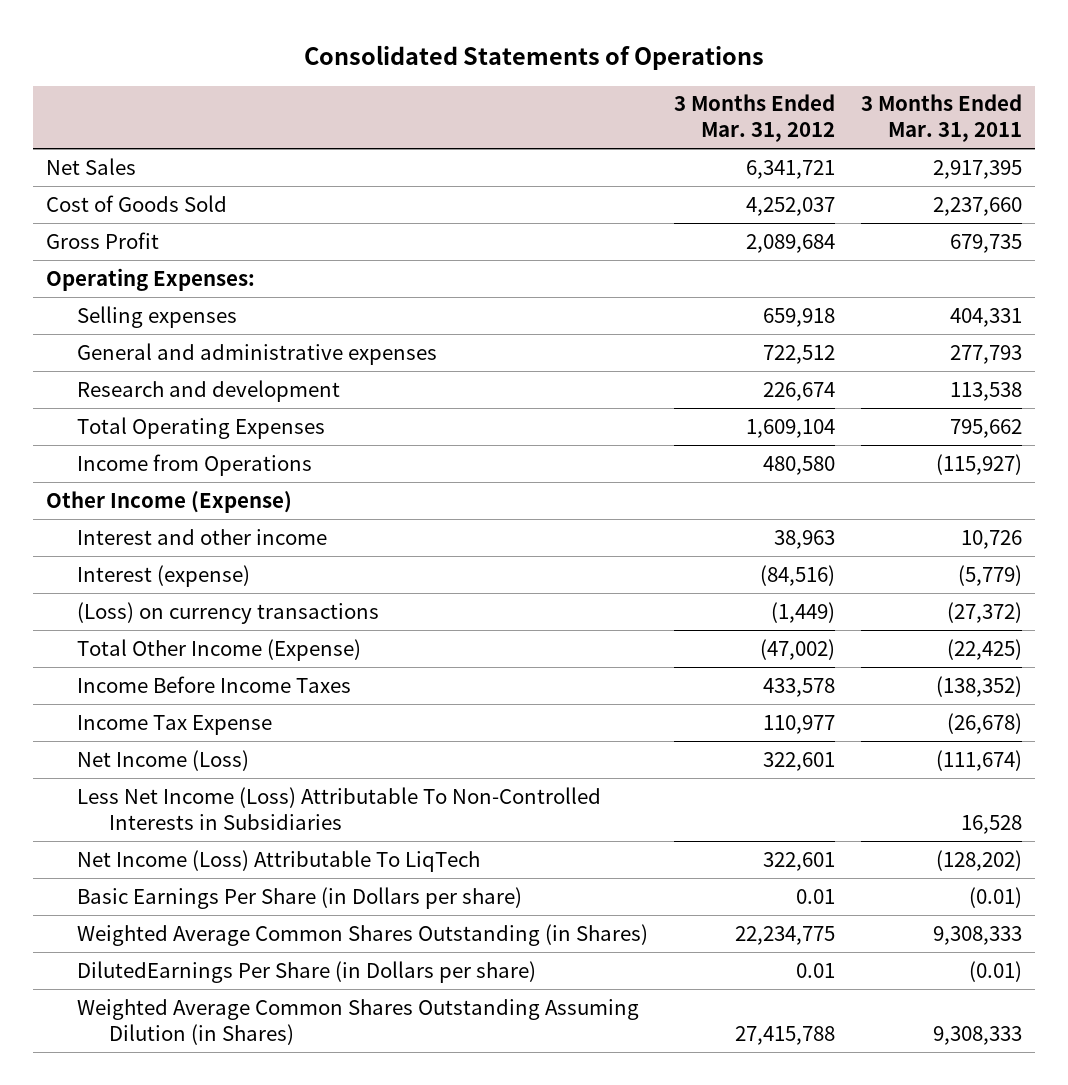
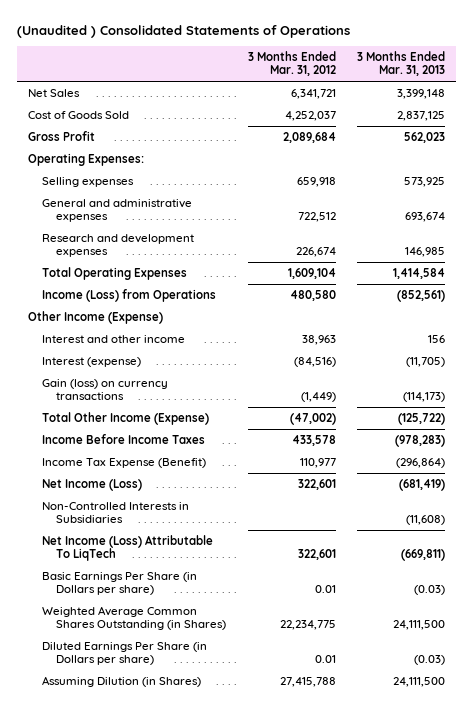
- Consolidated Statements of Operations
+ (Unaudited ) Consolidated Statements of Operations
- | 3 Months Ended Mar. 31, 2012 | 3 Months Ended Mar. 31, 2011
+ | 3 Months Ended Mar. 31, 2012 | 3 Months Ended Mar. 31, 2013
- Research and development | 226,674 | 113,538
+ Research and development expenses | 226,674 | 146,985
- Income from Operations | 480,580 | (115,927)
+ Income (Loss) from Operations | 480,580 | (852,561)
- (Loss) on currency transactions | (1,449) | (27,372)
+ Gain (loss) on currency transactions | (1,449) | (114,173)
- Income Tax Expense | 110,977 | (26,678)
+ Income Tax Expense (Benefit) | 110,977 | (296,864)
- Less Net Income (Loss) Attributable To Non-Controlled Interests in Subsidiaries | | 16,528
+ Non-Controlled Interests in Subsidiaries | | (11,608)
- DilutedEarnings Per Share (in Dollars per share) | 0.01 | (0.01)
- Weighted Average Common Shares Outstanding Assuming Dilution (in Shares) | 27,415,788 | 9,308,333
+ Diluted Earnings Per Share (in Dollars per share) | 0.01 | (0.03)
+ Assuming Dilution (in Shares) | 27,415,788 | 24,111,500

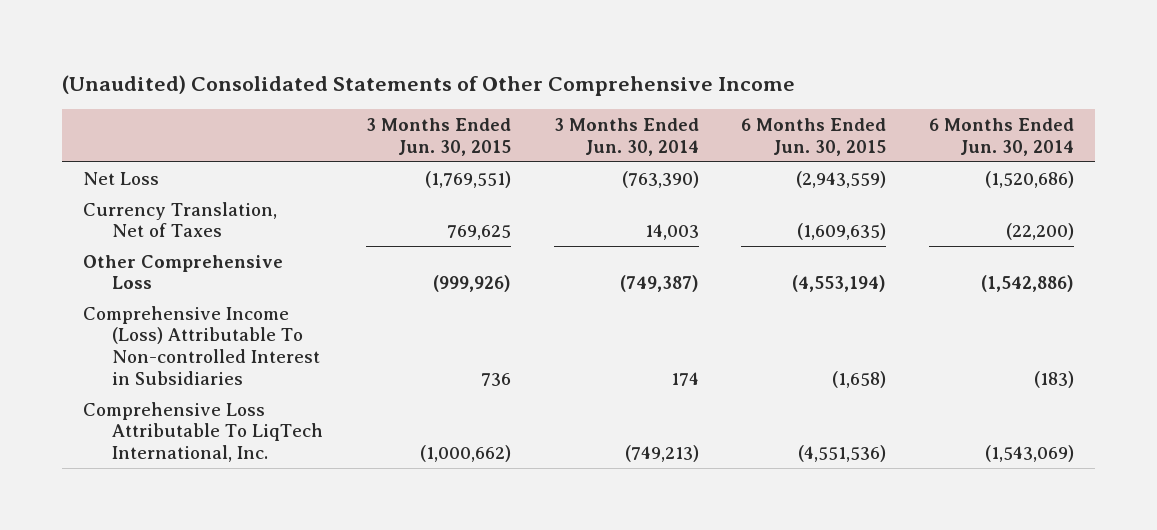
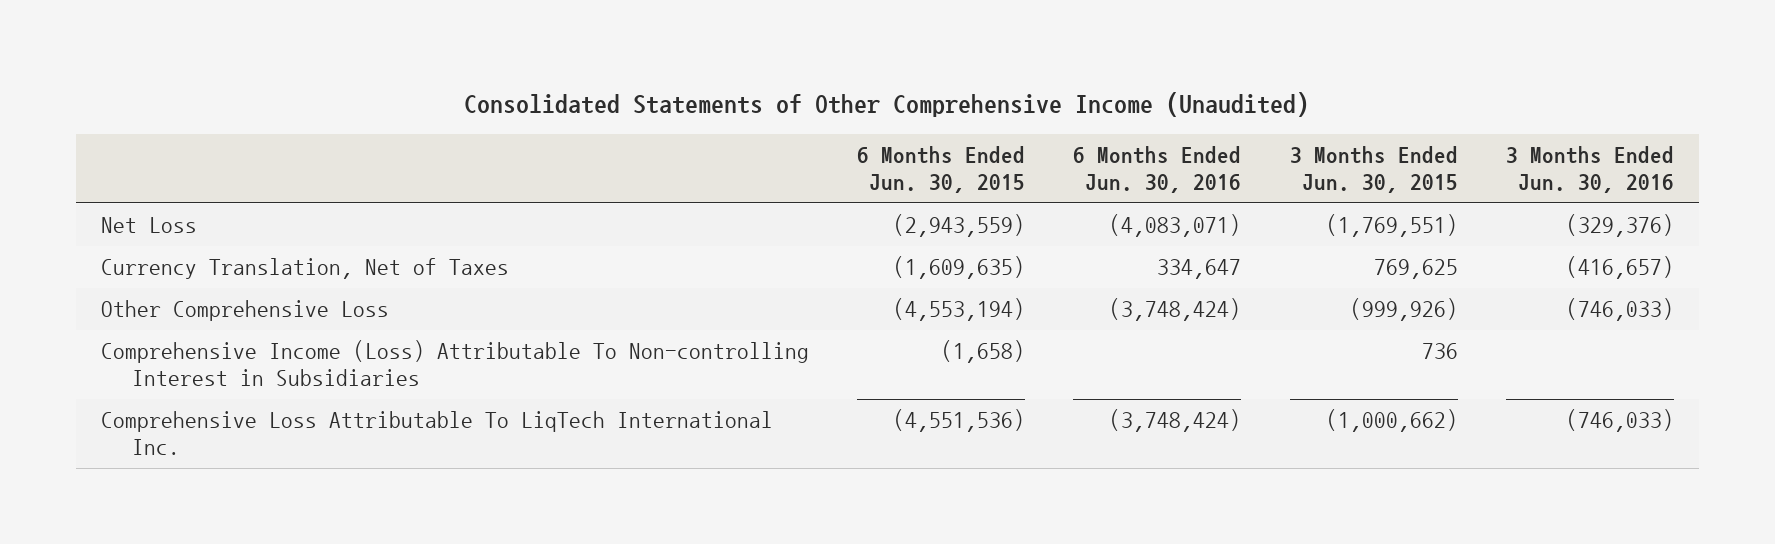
- (Unaudited) Consolidated Statements of Other Comprehensive Income
+ Consolidated Statements of Other Comprehensive Income (Unaudited)
- | 3 Months Ended Jun. 30, 2015 | 3 Months Ended Jun. 30, 2014 | 6 Months Ended Jun. 30, 2015 | 6 Months Ended Jun. 30, 2014
+ | 6 Months Ended Jun. 30, 2015 | 6 Months Ended Jun. 30, 2016 | 3 Months Ended Jun. 30, 2015 | 3 Months Ended Jun. 30, 2016
- Comprehensive Income (Loss) Attributable To Non-controlled Interest in Subsidiaries | 736 | 174 | (1,658) | (183)
- Comprehensive Loss Attributable To LiqTech International, Inc. | (1,000,662) | (749,213) | (4,551,536) | (1,543,069)
+ Comprehensive Income (Loss) Attributable To Non-controlling Interest in Subsidiaries | (1,658) | | 736 |
+ Comprehensive Loss Attributable To LiqTech International Inc. | (4,551,536) | (3,748,424) | (1,000,662) | (746,033)

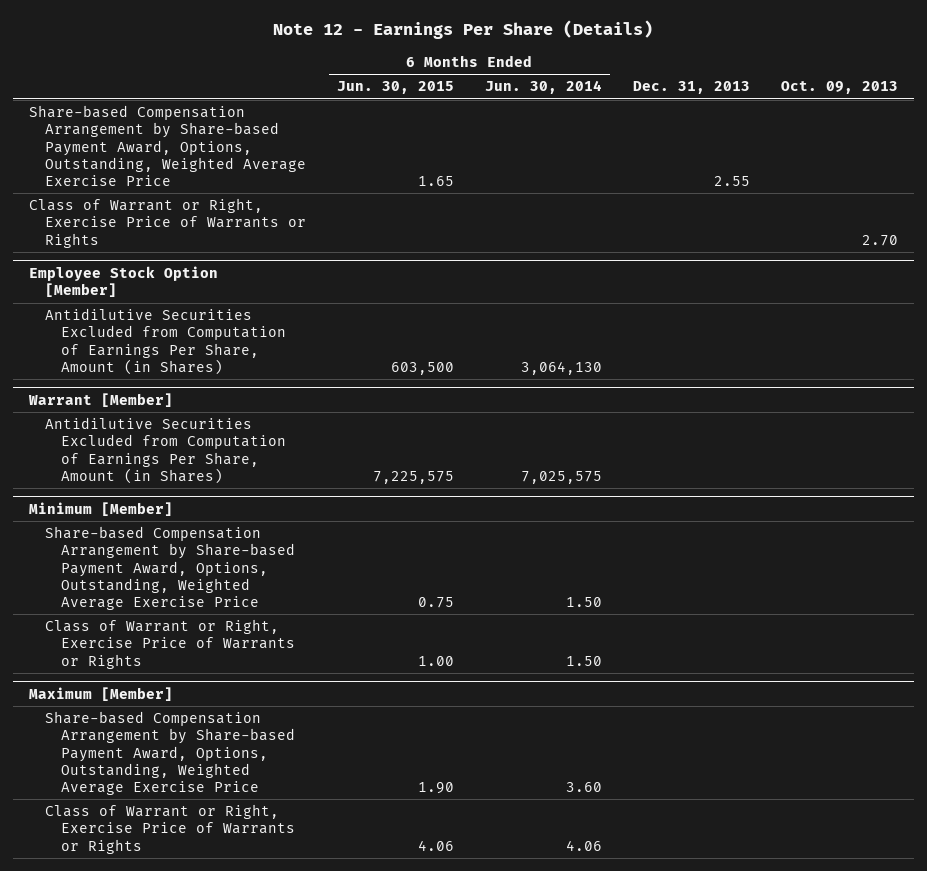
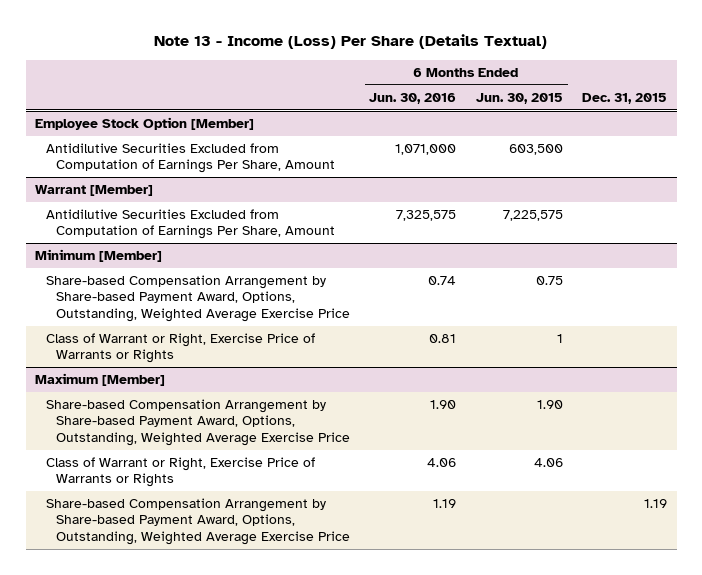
- Note 12 - Earnings Per Share (Details)
+ Note 13 - Income (Loss) Per Share (Details Textual)
- | 6 Months Ended Jun. 30, 2015 | 6 Months Ended Jun. 30, 2014 | Dec. 31, 2013 | Oct. 09, 2013
+ | 6 Months Ended Jun. 30, 2016 | 6 Months Ended Jun. 30, 2015 | Dec. 31, 2015
- Share-based Compensation Arrangement by Share-based Payment Award, Options, Outstanding, Weighted Average Exercise Price | 1.65 | | 2.55 |
- Class of Warrant or Right, Exercise Price of Warrants or Rights | | | | 2.70
@ Employee Stock Option [Member]
- Antidilutive Securities Excluded from Computation of Earnings Per Share, Amount (in Shares) | 603,500 | 3,064,130 | |
+ Antidilutive Securities Excluded from Computation of Earnings Per Share, Amount | 1,071,000 | 603,500 |
@ Warrant [Member]
- Antidilutive Securities Excluded from Computation of Earnings Per Share, Amount (in Shares) | 7,225,575 | 7,025,575 | |
+ Antidilutive Securities Excluded from Computation of Earnings Per Share, Amount | 7,325,575 | 7,225,575 |
@ Minimum [Member]
- Class of Warrant or Right, Exercise Price of Warrants or Rights | 1.00 | 1.50 | |
+ Class of Warrant or Right, Exercise Price of Warrants or Rights | 0.81 | 1 |
@ Maximum [Member]
+ Share-based Compensation Arrangement by Share-based Payment Award, Options, Outstanding, Weighted Average Exercise Price | 1.19 | | 1.19

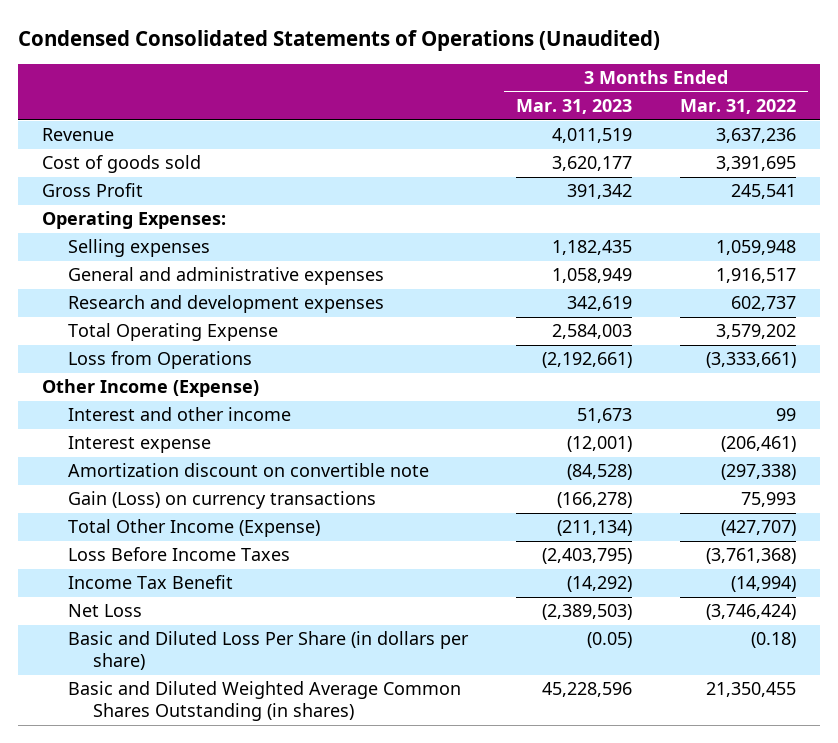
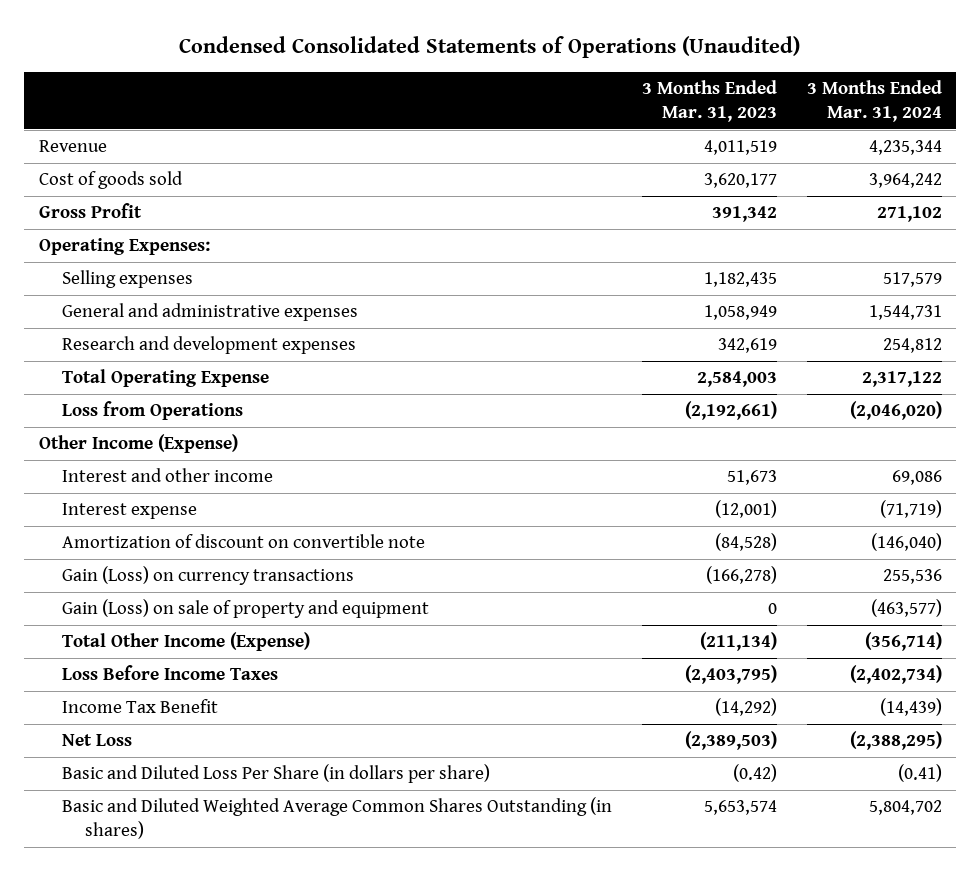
- | 3 Months Ended Mar. 31, 2023 | 3 Months Ended Mar. 31, 2022
+ | 3 Months Ended Mar. 31, 2023 | 3 Months Ended Mar. 31, 2024
- Amortization discount on convertible note | (84,528) | (297,338)
+ Amortization of discount on convertible note | (84,528) | (146,040)
+ Gain (Loss) on sale of property and equipment | 0 | (463,577)
- Basic and Diluted Loss Per Share (in dollars per share) | (0.05) | (0.18)
- Basic and Diluted Weighted Average Common Shares Outstanding (in shares) | 45,228,596 | 21,350,455
+ Basic and Diluted Loss Per Share (in dollars per share) | (0.42) | (0.41)
+ Basic and Diluted Weighted Average Common Shares Outstanding (in shares) | 5,653,574 | 5,804,702

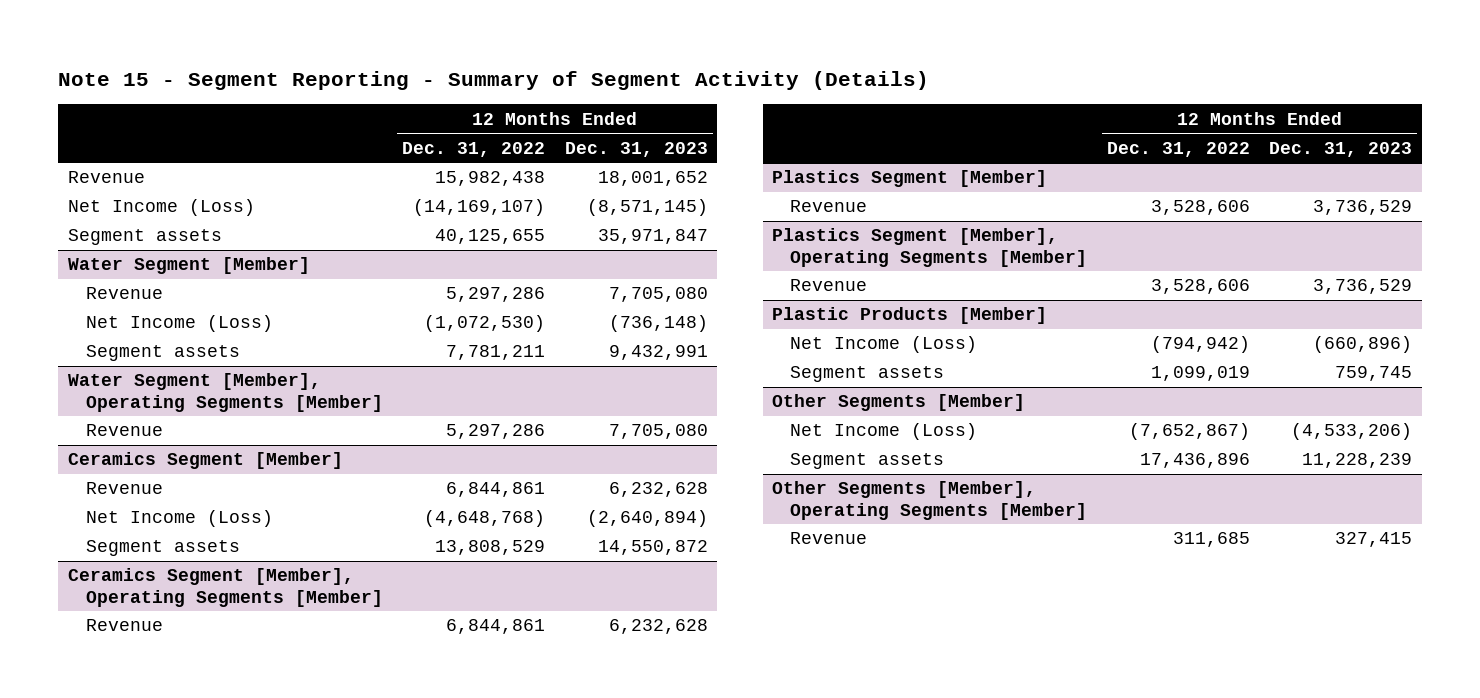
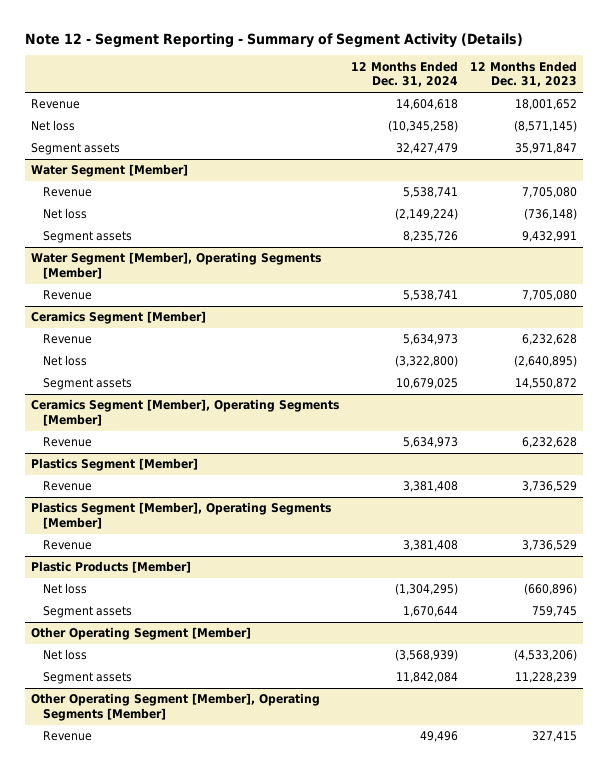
- Note 15 - Segment Reporting - Summary of Segment Activity (Details)
+ Note 12 - Segment Reporting - Summary of Segment Activity (Details)
- | 12 Months Ended Dec. 31, 2022 | 12 Months Ended Dec. 31, 2023
+ | 12 Months Ended Dec. 31, 2024 | 12 Months Ended Dec. 31, 2023
- Net Income (Loss) | (14,169,107) | (8,571,145)
+ Net loss | (10,345,258) | (8,571,145)
@ Water Segment [Member]
- Net Income (Loss) | (1,072,530) | (736,148)
+ Net loss | (2,149,224) | (736,148)
@ Ceramics Segment [Member]
- Net Income (Loss) | (4,648,768) | (2,640,894)
+ Net loss | (3,322,800) | (2,640,895)
@ Plastic Products [Member]
- Net Income (Loss) | (794,942) | (660,896)
+ Net loss | (1,304,295) | (660,896)
- Other Segments [Member]
- Net Income (Loss) | (7,652,867) | (4,533,206)
+ Other Operating Segment [Member]
+ Net loss | (3,568,939) | (4,533,206)
- Other Segments [Member], Operating Segments [Member]
+ Other Operating Segment [Member], Operating Segments [Member]

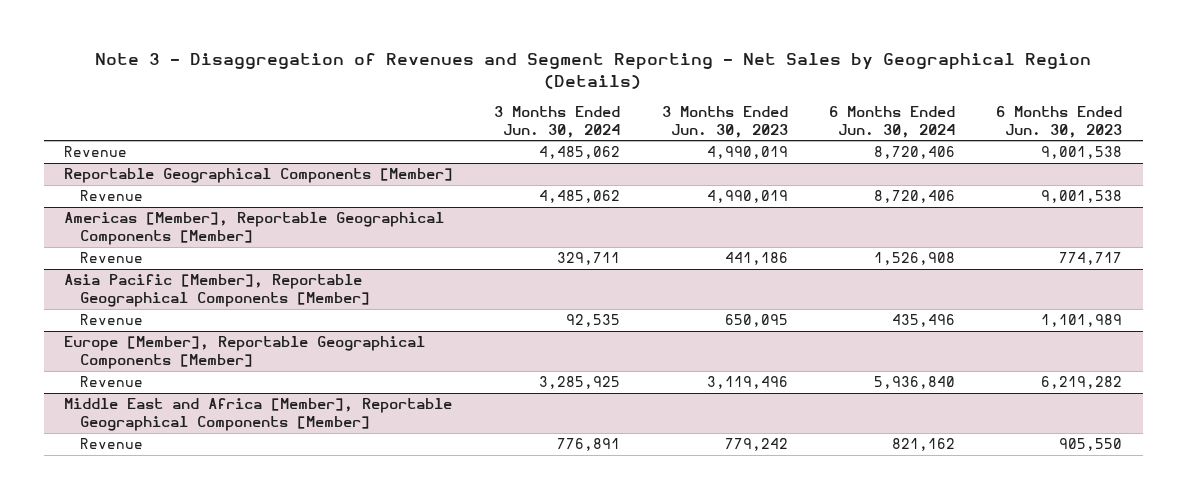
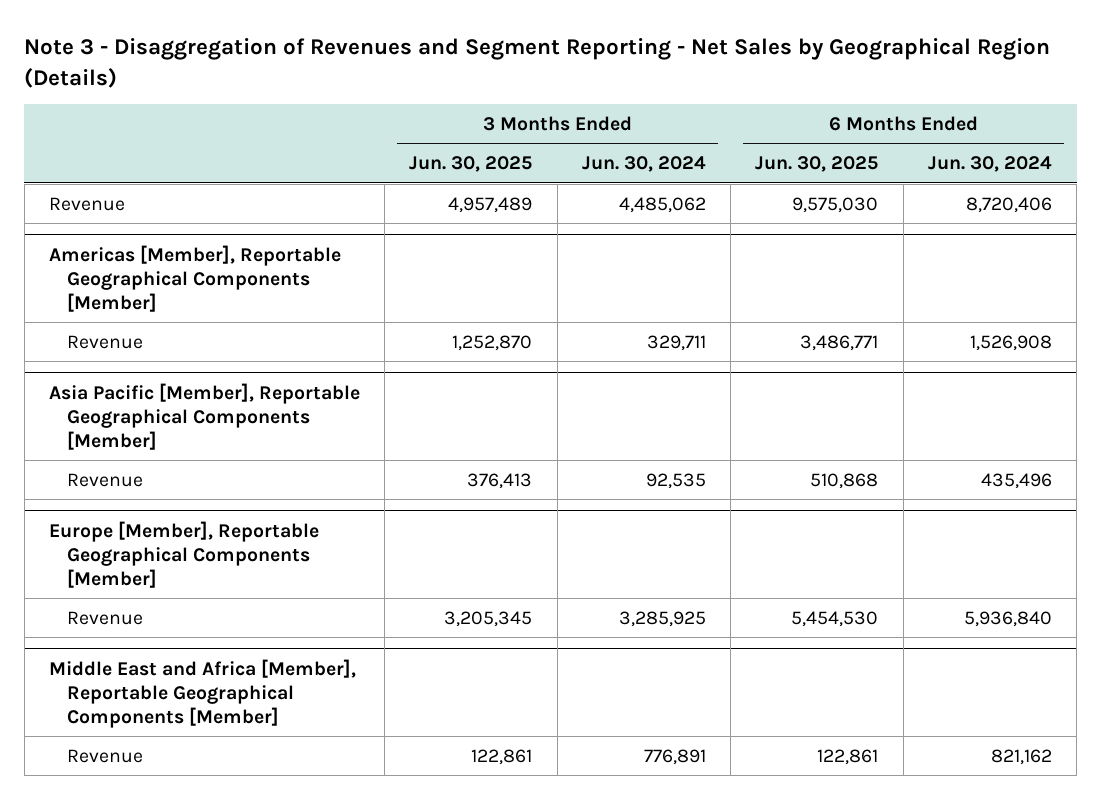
- | 3 Months Ended Jun. 30, 2024 | 3 Months Ended Jun. 30, 2023 | 6 Months Ended Jun. 30, 2024 | 6 Months Ended Jun. 30, 2023
+ | 3 Months Ended Jun. 30, 2025 | 3 Months Ended Jun. 30, 2024 | 6 Months Ended Jun. 30, 2025 | 6 Months Ended Jun. 30, 2024
- Reportable Geographical Components [Member]
- Revenue | 4,485,062 | 4,990,019 | 8,720,406 | 9,001,538

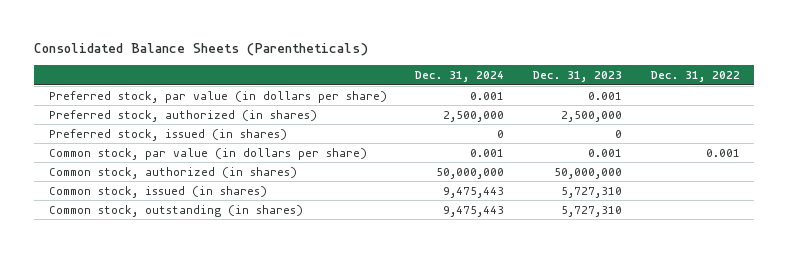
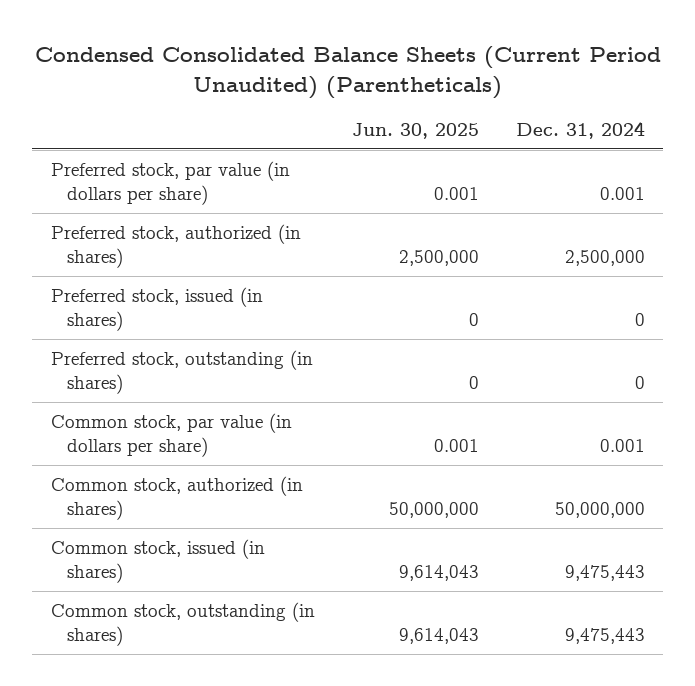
- Consolidated Balance Sheets (Parentheticals)
+ Condensed Consolidated Balance Sheets (Current Period Unaudited) (Parentheticals)
- | Dec. 31, 2024 | Dec. 31, 2023 | Dec. 31, 2022
+ | Jun. 30, 2025 | Dec. 31, 2024
+ Preferred stock, outstanding (in shares) | 0 | 0

